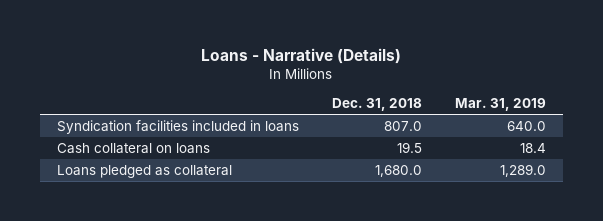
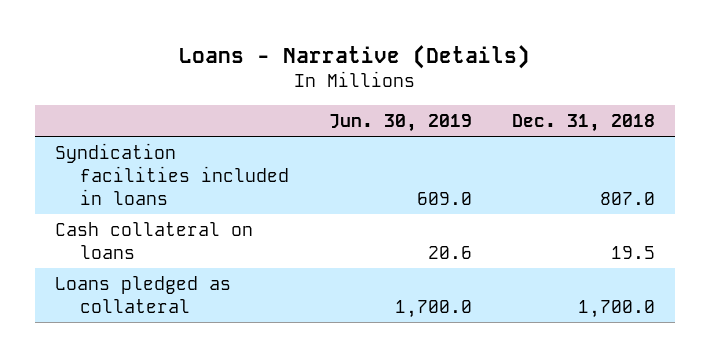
- | Dec. 31, 2018 | Mar. 31, 2019
+ | Jun. 30, 2019 | Dec. 31, 2018
- Loans pledged as collateral | 1,680.0 | 1,289.0
+ Loans pledged as collateral | 1,700.0 | 1,700.0

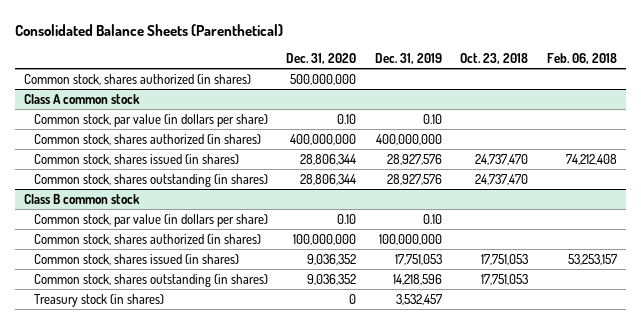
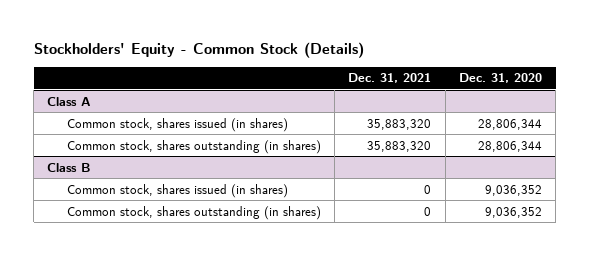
- Consolidated Balance Sheets (Parenthetical)
+ Stockholders' Equity - Common Stock (Details)
- | Dec. 31, 2020 | Dec. 31, 2019 | Oct. 23, 2018 | Feb. 06, 2018
+ | Dec. 31, 2021 | Dec. 31, 2020
- Common stock, shares authorized (in shares) | 500,000,000 | | |
- Class A common stock
- Common stock, par value (in dollars per share) | 0.10 | 0.10 | |
- Common stock, shares authorized (in shares) | 400,000,000 | 400,000,000 | |
+ Class A
- Class B common stock
- Common stock, par value (in dollars per share) | 0.10 | 0.10 | |
- Common stock, shares authorized (in shares) | 100,000,000 | 100,000,000 | |
+ Class B
- Treasury stock (in shares) | 0 | 3,532,457 | |

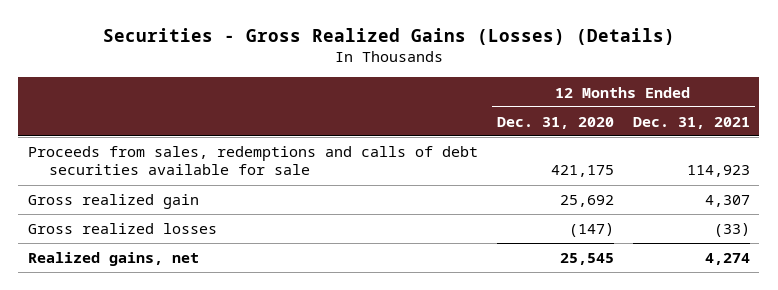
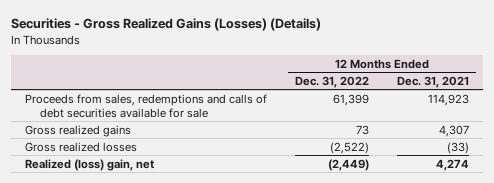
- | 12 Months Ended Dec. 31, 2020 | 12 Months Ended Dec. 31, 2021
+ | 12 Months Ended Dec. 31, 2022 | 12 Months Ended Dec. 31, 2021
- Gross realized gain | 25,692 | 4,307
+ Gross realized gains | 73 | 4,307
- Realized gains, net | 25,545 | 4,274
+ Realized (loss) gain, net | (2,449) | 4,274

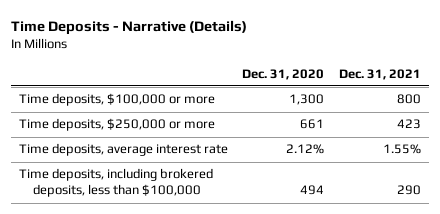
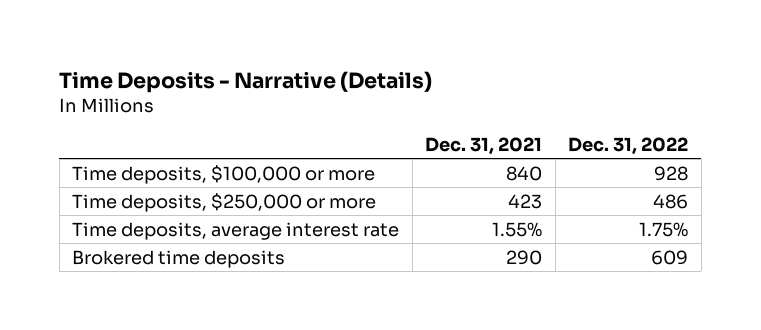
- | Dec. 31, 2020 | Dec. 31, 2021
+ | Dec. 31, 2021 | Dec. 31, 2022
- Time deposits, $100,000 or more | 1,300 | 800
+ Time deposits, $100,000 or more | 840 | 928
- Time deposits, including brokered deposits, less than $100,000 | 494 | 290
+ Brokered time deposits | 290 | 609

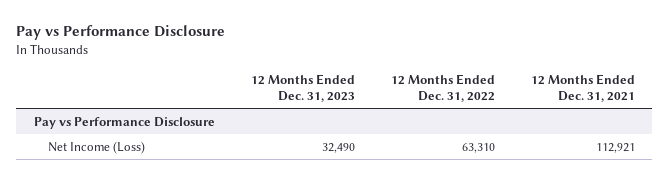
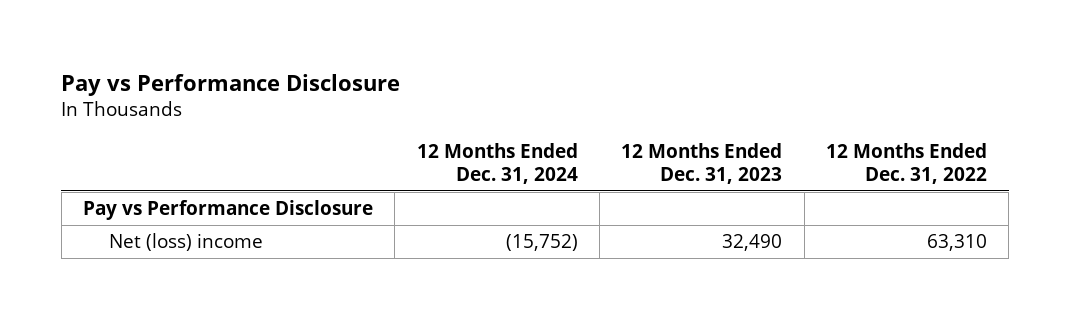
- | 12 Months Ended Dec. 31, 2023 | 12 Months Ended Dec. 31, 2022 | 12 Months Ended Dec. 31, 2021
+ | 12 Months Ended Dec. 31, 2024 | 12 Months Ended Dec. 31, 2023 | 12 Months Ended Dec. 31, 2022
- Net Income (Loss) | 32,490 | 63,310 | 112,921
+ Net (loss) income | (15,752) | 32,490 | 63,310

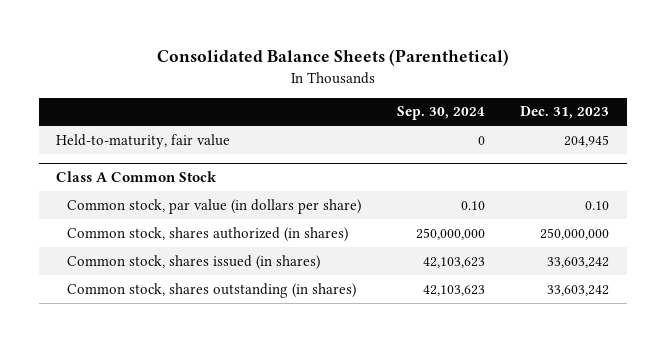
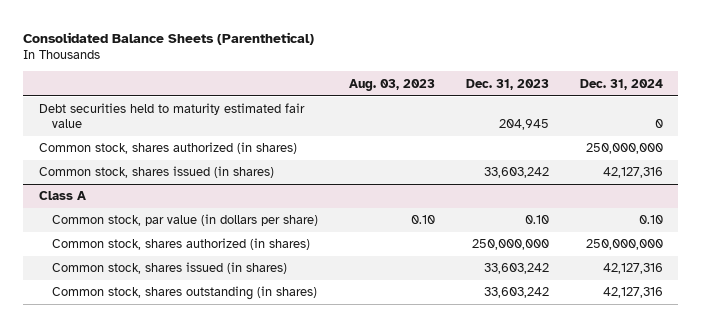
- | Sep. 30, 2024 | Dec. 31, 2023
+ | Aug. 03, 2023 | Dec. 31, 2023 | Dec. 31, 2024
- Held-to-maturity, fair value | 0 | 204,945
- Class A Common Stock
+ Debt securities held to maturity estimated fair value | | 204,945 | 0
+ Common stock, shares authorized (in shares) | | | 250,000,000
+ Common stock, shares issued (in shares) | | 33,603,242 | 42,127,316
+ Class A

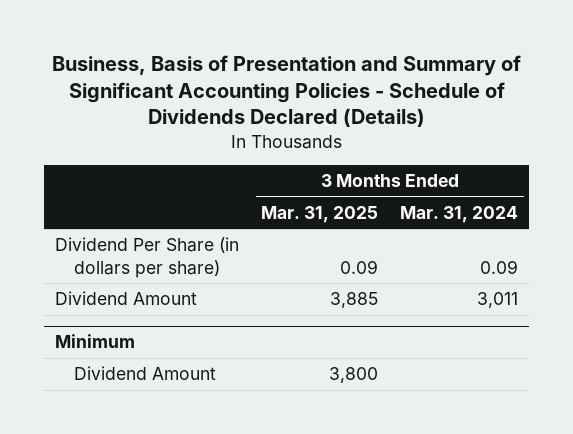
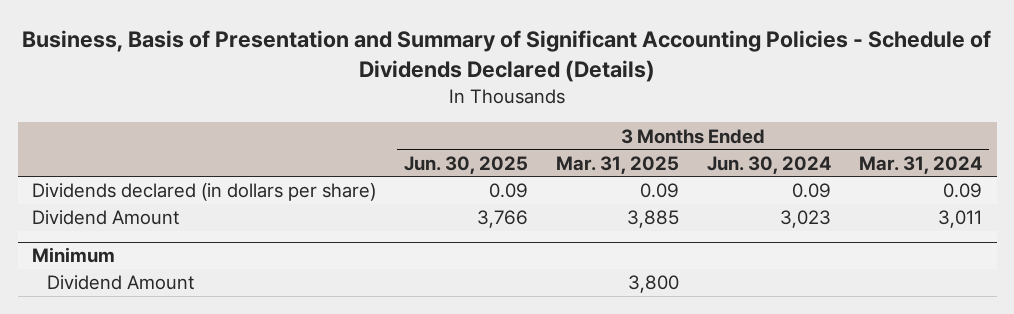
- | 3 Months Ended Mar. 31, 2025 | 3 Months Ended Mar. 31, 2024
+ | 3 Months Ended Jun. 30, 2025 | 3 Months Ended Mar. 31, 2025 | 3 Months Ended Jun. 30, 2024 | 3 Months Ended Mar. 31, 2024
- Dividend Per Share (in dollars per share) | 0.09 | 0.09
+ Dividends declared (in dollars per share) | 0.09 | 0.09 | 0.09 | 0.09

